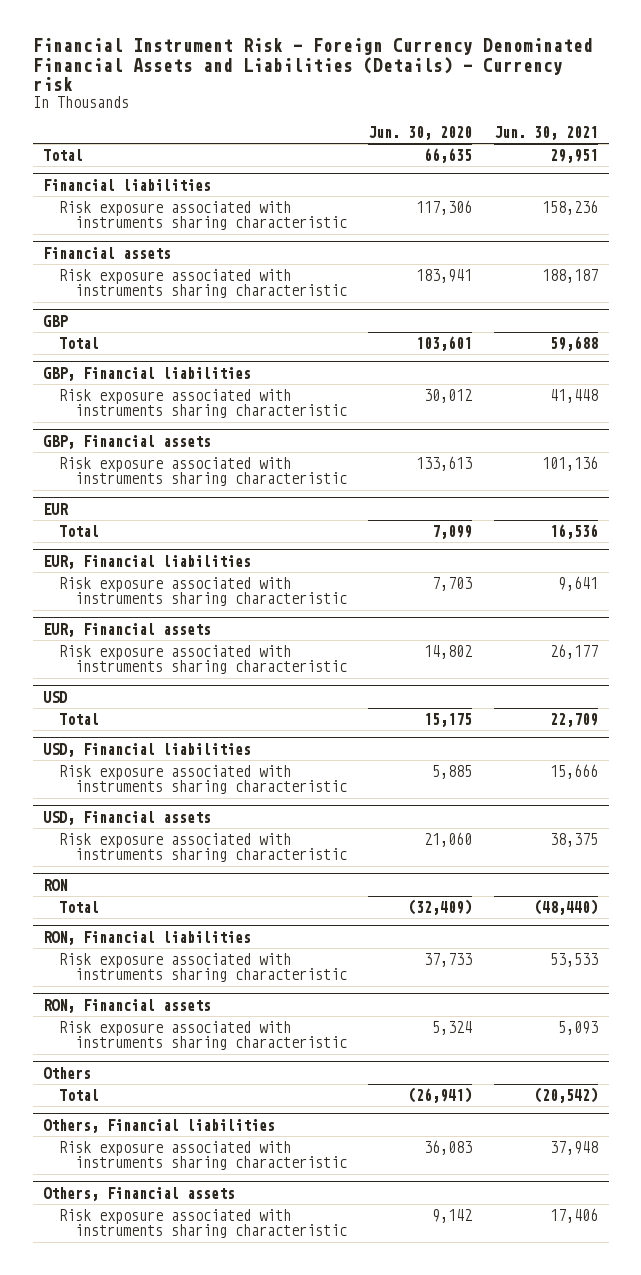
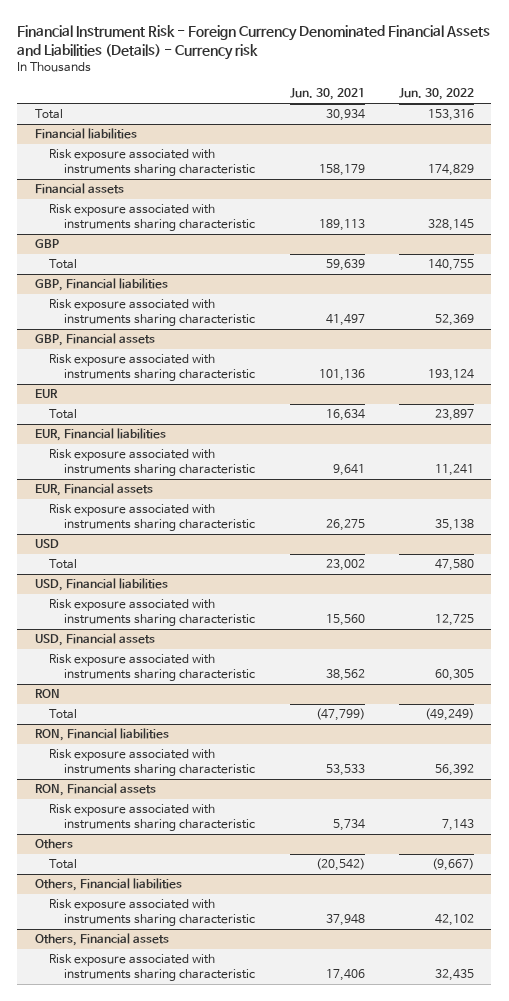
- | Jun. 30, 2020 | Jun. 30, 2021
+ | Jun. 30, 2021 | Jun. 30, 2022
- Total | 66,635 | 29,951
+ Total | 30,934 | 153,316
@ Financial liabilities
- Risk exposure associated with instruments sharing characteristic | 117,306 | 158,236
+ Risk exposure associated with instruments sharing characteristic | 158,179 | 174,829
@ Financial assets
- Risk exposure associated with instruments sharing characteristic | 183,941 | 188,187
+ Risk exposure associated with instruments sharing characteristic | 189,113 | 328,145
@ GBP
- Total | 103,601 | 59,688
+ Total | 59,639 | 140,755
@ GBP, Financial liabilities
- Risk exposure associated with instruments sharing characteristic | 30,012 | 41,448
+ Risk exposure associated with instruments sharing characteristic | 41,497 | 52,369
@ EUR
- Total | 7,099 | 16,536
+ Total | 16,634 | 23,897
@ EUR, Financial assets
- Risk exposure associated with instruments sharing characteristic | 14,802 | 26,177
+ Risk exposure associated with instruments sharing characteristic | 26,275 | 35,138
@ USD
- Total | 15,175 | 22,709
+ Total | 23,002 | 47,580
@ USD, Financial liabilities
- Risk exposure associated with instruments sharing characteristic | 5,885 | 15,666
+ Risk exposure associated with instruments sharing characteristic | 15,560 | 12,725
@ USD, Financial assets
- Risk exposure associated with instruments sharing characteristic | 21,060 | 38,375
+ Risk exposure associated with instruments sharing characteristic | 38,562 | 60,305
@ RON
- Total | (32,409) | (48,440)
+ Total | (47,799) | (49,249)
@ RON, Financial assets
- Risk exposure associated with instruments sharing characteristic | 5,324 | 5,093
+ Risk exposure associated with instruments sharing characteristic | 5,734 | 7,143

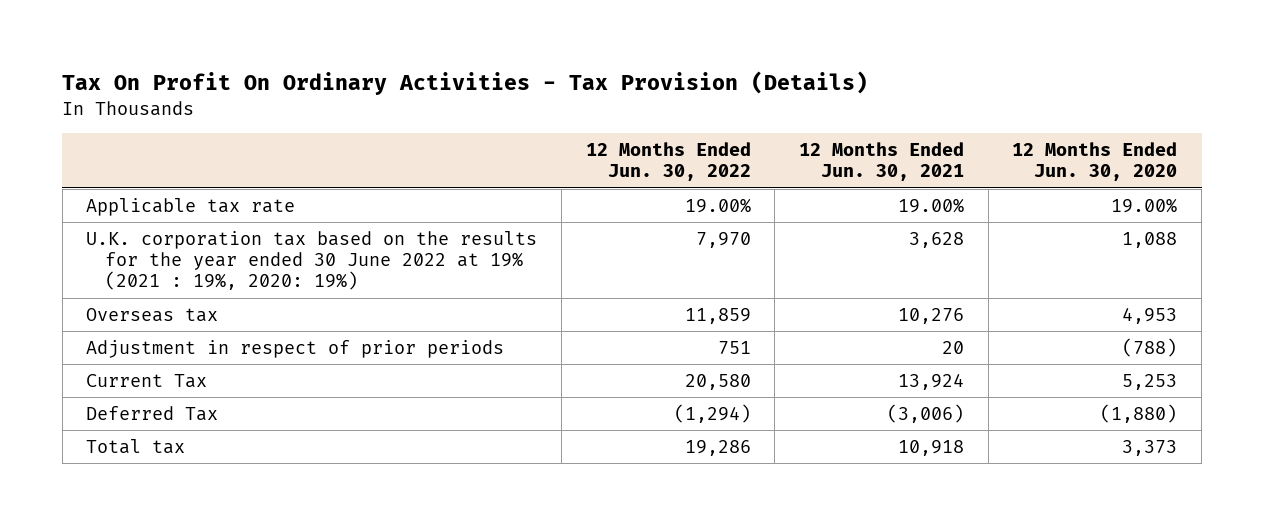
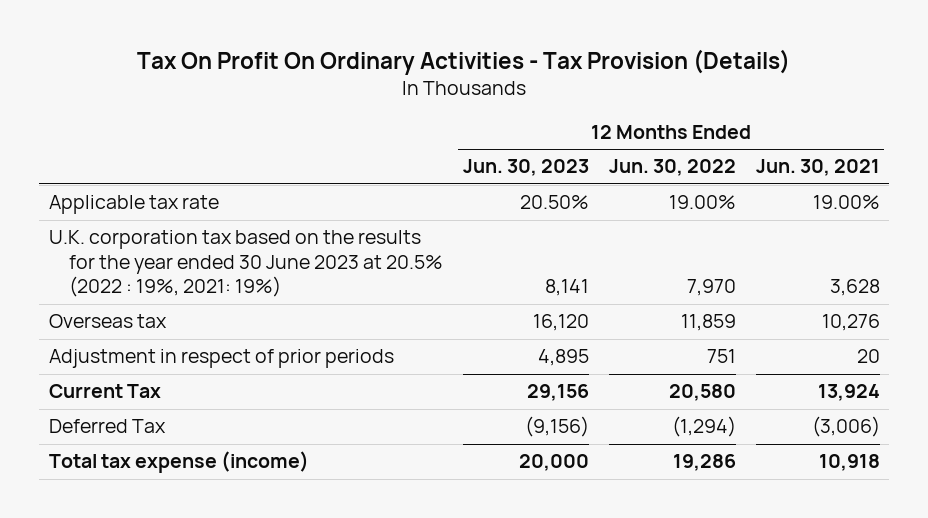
- | 12 Months Ended Jun. 30, 2022 | 12 Months Ended Jun. 30, 2021 | 12 Months Ended Jun. 30, 2020
+ | 12 Months Ended Jun. 30, 2023 | 12 Months Ended Jun. 30, 2022 | 12 Months Ended Jun. 30, 2021
- U.K. corporation tax based on the results for the year ended 30 June 2022 at 19% (2021 : 19%, 2020: 19%) | 7,970 | 3,628 | 1,088
+ U.K. corporation tax based on the results for the year ended 30 June 2023 at 20.5% (2022 : 19%, 2021: 19%) | 8,141 | 7,970 | 3,628
- Total tax | 19,286 | 10,918 | 3,373
+ Total tax expense (income) | 20,000 | 19,286 | 10,918

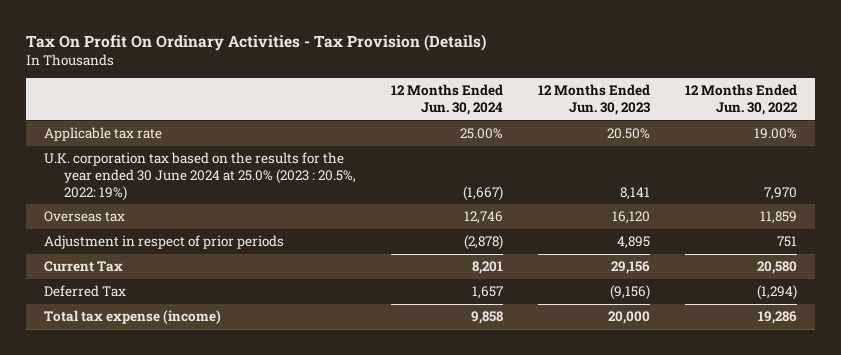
- | 12 Months Ended Jun. 30, 2023 | 12 Months Ended Jun. 30, 2022 | 12 Months Ended Jun. 30, 2021
+ | 12 Months Ended Jun. 30, 2024 | 12 Months Ended Jun. 30, 2023 | 12 Months Ended Jun. 30, 2022
- U.K. corporation tax based on the results for the year ended 30 June 2023 at 20.5% (2022 : 19%, 2021: 19%) | 8,141 | 7,970 | 3,628
+ U.K. corporation tax based on the results for the year ended 30 June 2024 at 25.0% (2023 : 20.5%, 2022: 19%) | (1,667) | 8,141 | 7,970

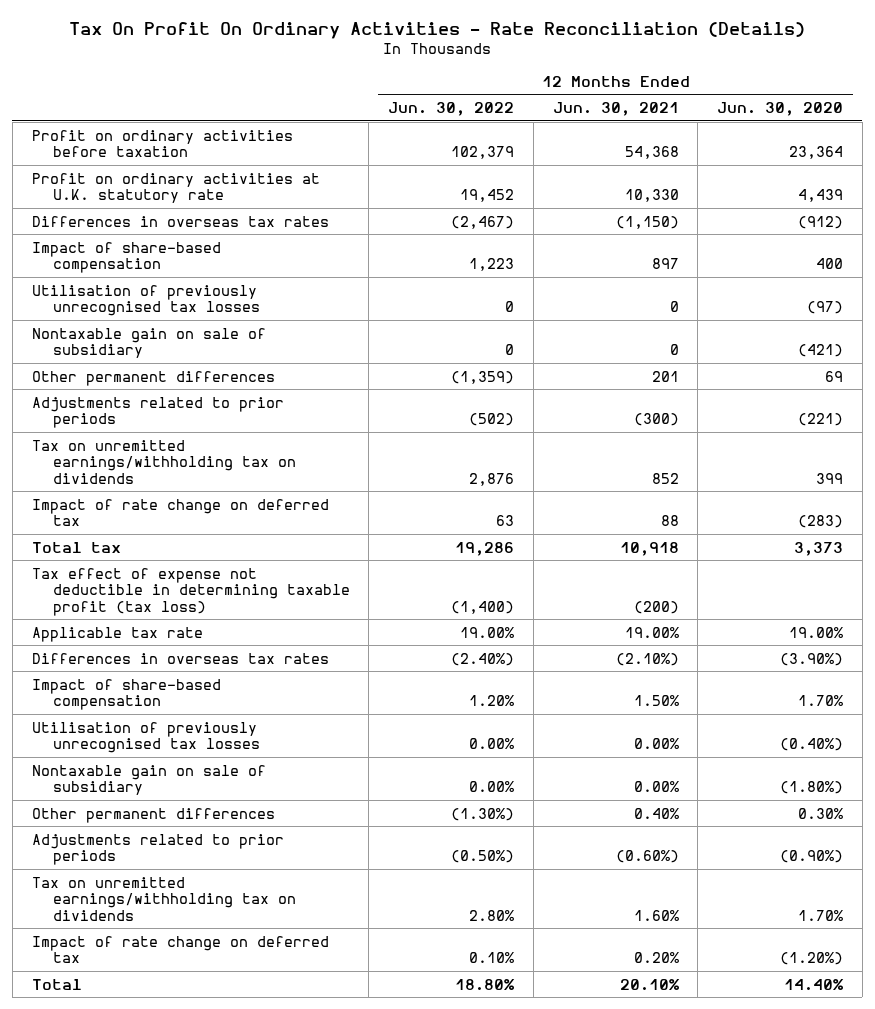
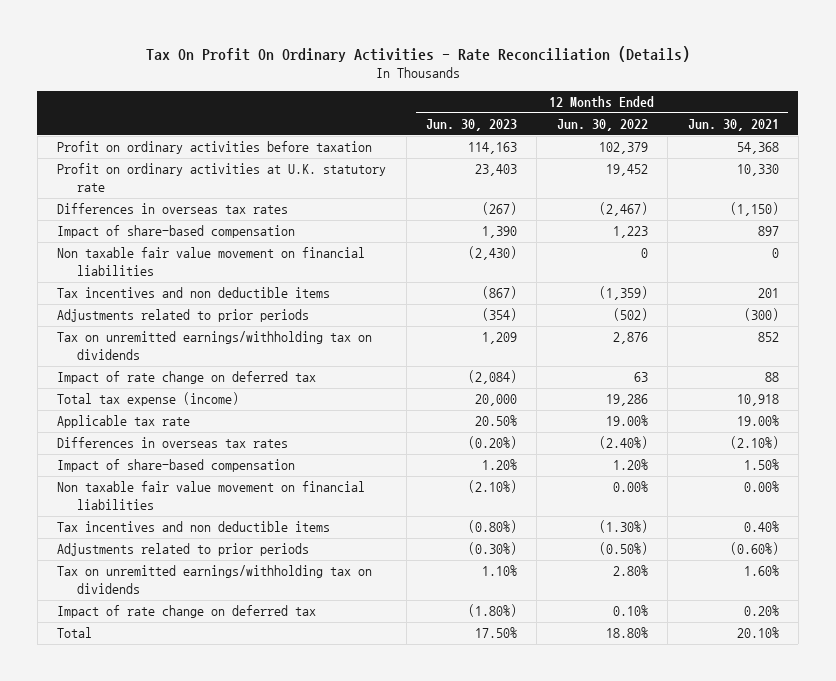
- | 12 Months Ended Jun. 30, 2022 | 12 Months Ended Jun. 30, 2021 | 12 Months Ended Jun. 30, 2020
+ | 12 Months Ended Jun. 30, 2023 | 12 Months Ended Jun. 30, 2022 | 12 Months Ended Jun. 30, 2021
- Utilisation of previously unrecognised tax losses | 0 | 0 | (97)
- Nontaxable gain on sale of subsidiary | 0 | 0 | (421)
- Other permanent differences | (1,359) | 201 | 69
+ Non taxable fair value movement on financial liabilities | (2,430) | 0 | 0
+ Tax incentives and non deductible items | (867) | (1,359) | 201
- Total tax | 19,286 | 10,918 | 3,373
- Tax effect of expense not deductible in determining taxable profit (tax loss) | (1,400) | (200) |
+ Total tax expense (income) | 20,000 | 19,286 | 10,918
- Utilisation of previously unrecognised tax losses | 0.00% | 0.00% | (0.40%)
- Nontaxable gain on sale of subsidiary | 0.00% | 0.00% | (1.80%)
- Other permanent differences | (1.30%) | 0.40% | 0.30%
+ Non taxable fair value movement on financial liabilities | (2.10%) | 0.00% | 0.00%
+ Tax incentives and non deductible items | (0.80%) | (1.30%) | 0.40%

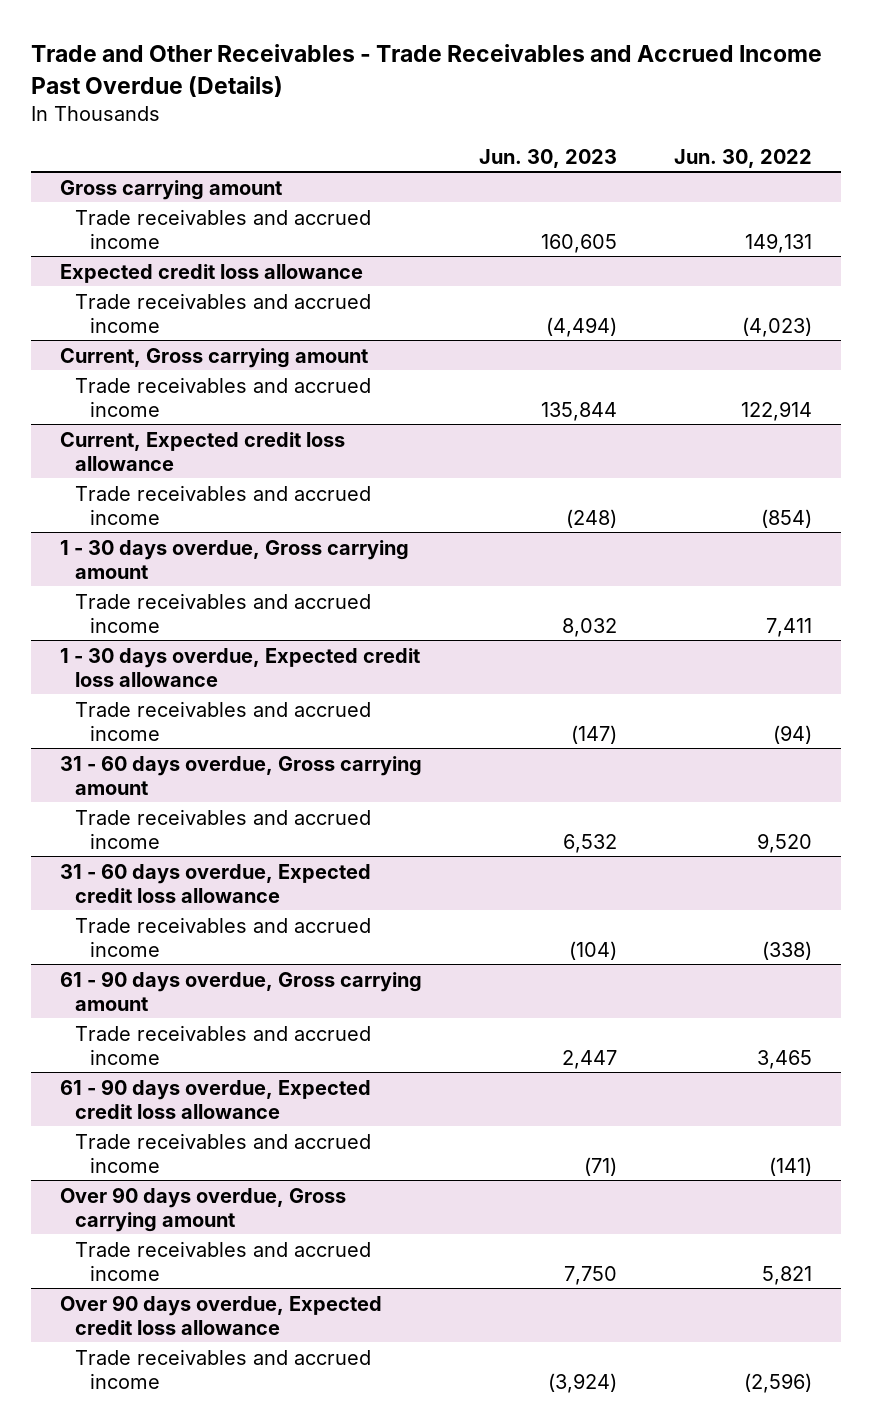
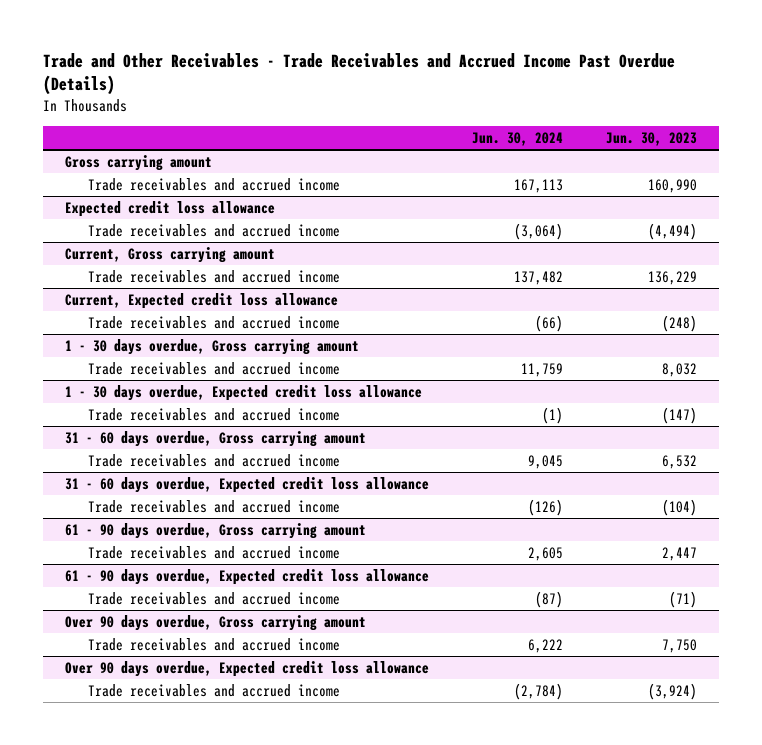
- | Jun. 30, 2023 | Jun. 30, 2022
+ | Jun. 30, 2024 | Jun. 30, 2023
@ Gross carrying amount
- Trade receivables and accrued income | 160,605 | 149,131
+ Trade receivables and accrued income | 167,113 | 160,990
@ Current, Gross carrying amount
- Trade receivables and accrued income | 135,844 | 122,914
+ Trade receivables and accrued income | 137,482 | 136,229

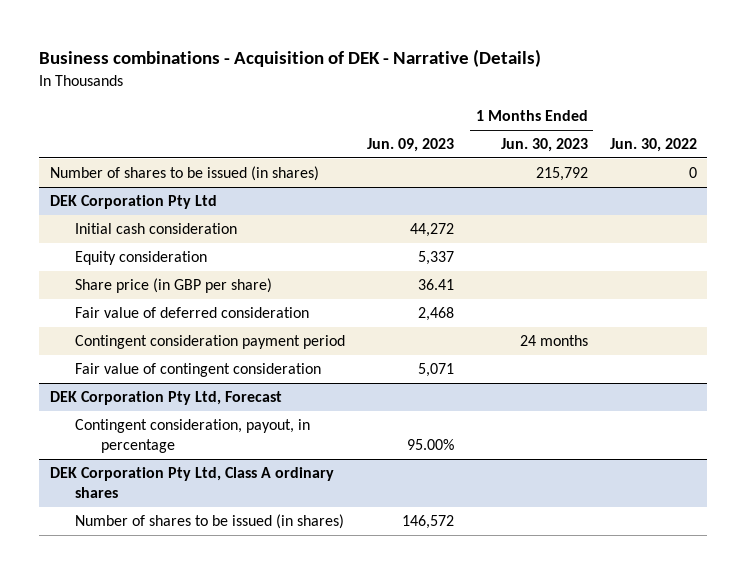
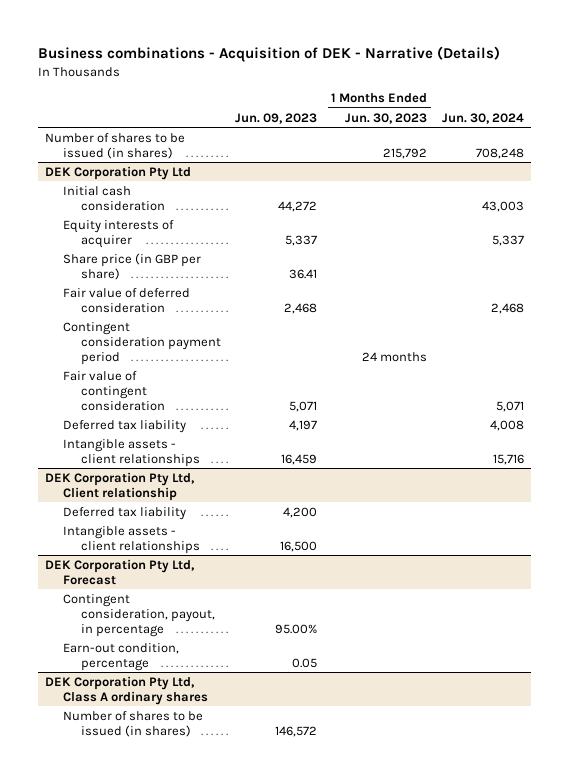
- | Jun. 09, 2023 | 1 Months Ended Jun. 30, 2023 | Jun. 30, 2022
+ | Jun. 09, 2023 | 1 Months Ended Jun. 30, 2023 | Jun. 30, 2024
@ DEK Corporation Pty Ltd
- Equity consideration | 5,337 | |
+ Equity interests of acquirer | 5,337 | | 5,337
+ Deferred tax liability | 4,197 | | 4,008
+ Intangible assets - client relationships | 16,459 | | 15,716
+ DEK Corporation Pty Ltd, Client relationship
+ Deferred tax liability | 4,200 | |
+ Intangible assets - client relationships | 16,500 | |
@ DEK Corporation Pty Ltd, Forecast
+ Earn-out condition, percentage | 0.05 | |

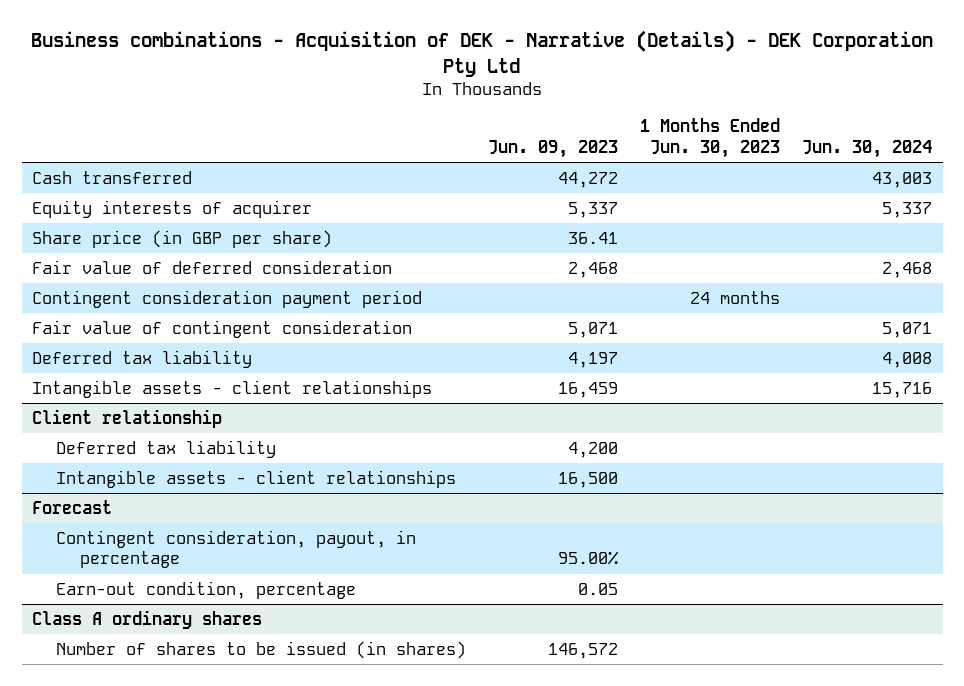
- Business combinations - Acquisition of DEK - Narrative (Details)
+ Business combinations - Acquisition of DEK - Narrative (Details) - DEK Corporation Pty Ltd
- Number of shares to be issued (in shares) | | 215,792 | 708,248
- DEK Corporation Pty Ltd
- Initial cash consideration | 44,272 | | 43,003
+ Cash transferred | 44,272 | | 43,003
- DEK Corporation Pty Ltd, Client relationship
+ Client relationship
- DEK Corporation Pty Ltd, Forecast
+ Forecast
- DEK Corporation Pty Ltd, Class A ordinary shares
+ Class A ordinary shares

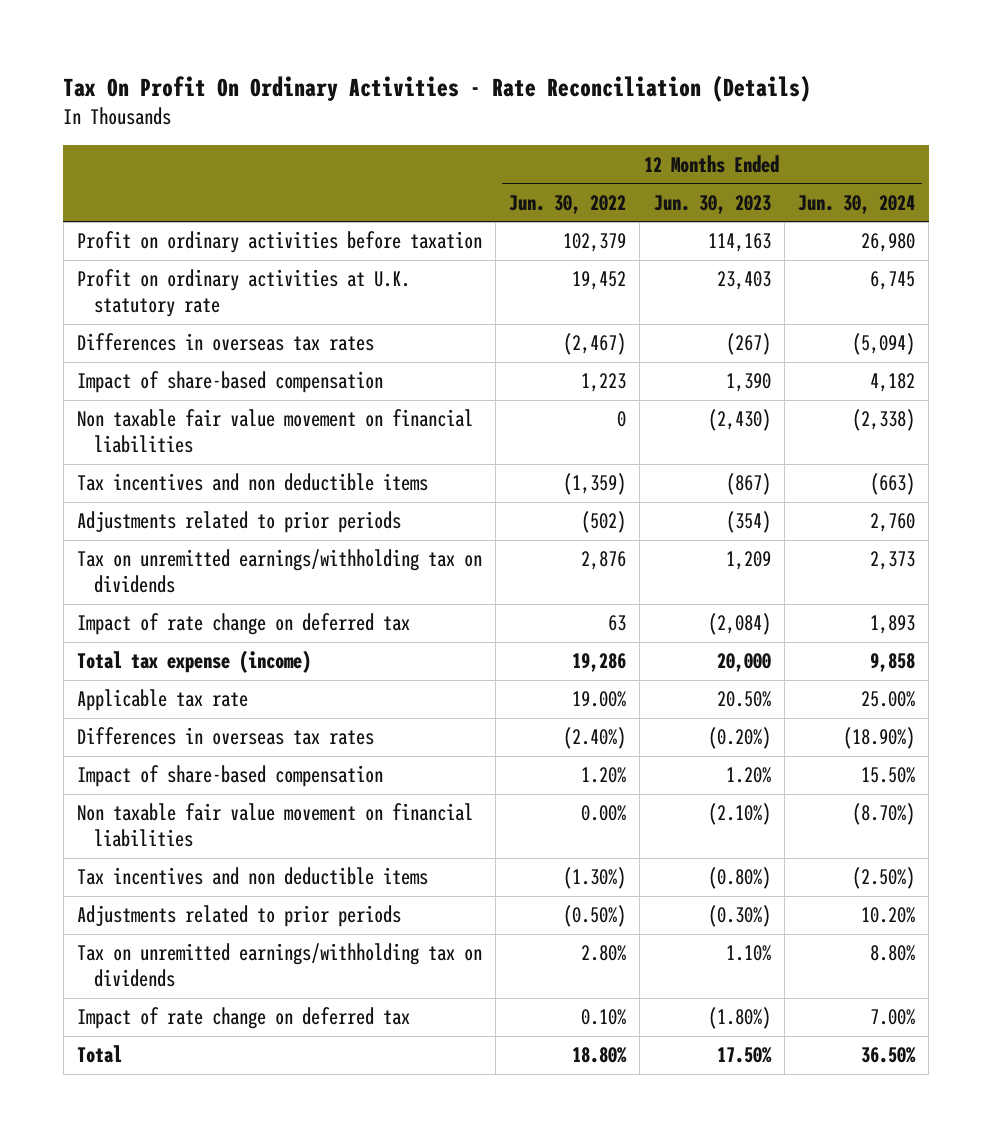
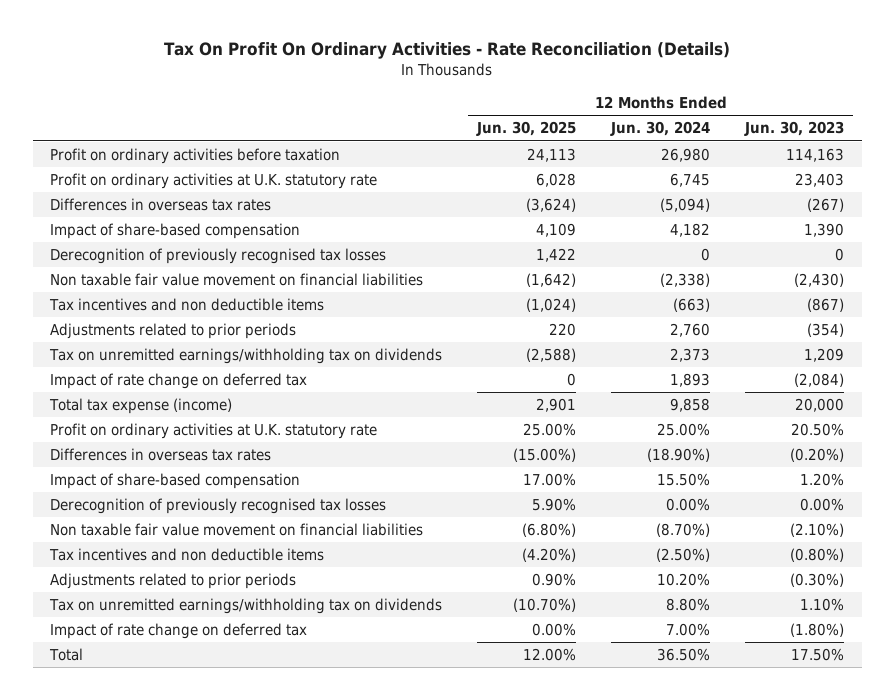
- | 12 Months Ended Jun. 30, 2022 | 12 Months Ended Jun. 30, 2023 | 12 Months Ended Jun. 30, 2024
+ | 12 Months Ended Jun. 30, 2025 | 12 Months Ended Jun. 30, 2024 | 12 Months Ended Jun. 30, 2023
+ Derecognition of previously recognised tax losses | 1,422 | 0 | 0
- Applicable tax rate | 19.00% | 20.50% | 25.00%
+ Profit on ordinary activities at U.K. statutory rate | 25.00% | 25.00% | 20.50%
+ Derecognition of previously recognised tax losses | 5.90% | 0.00% | 0.00%

